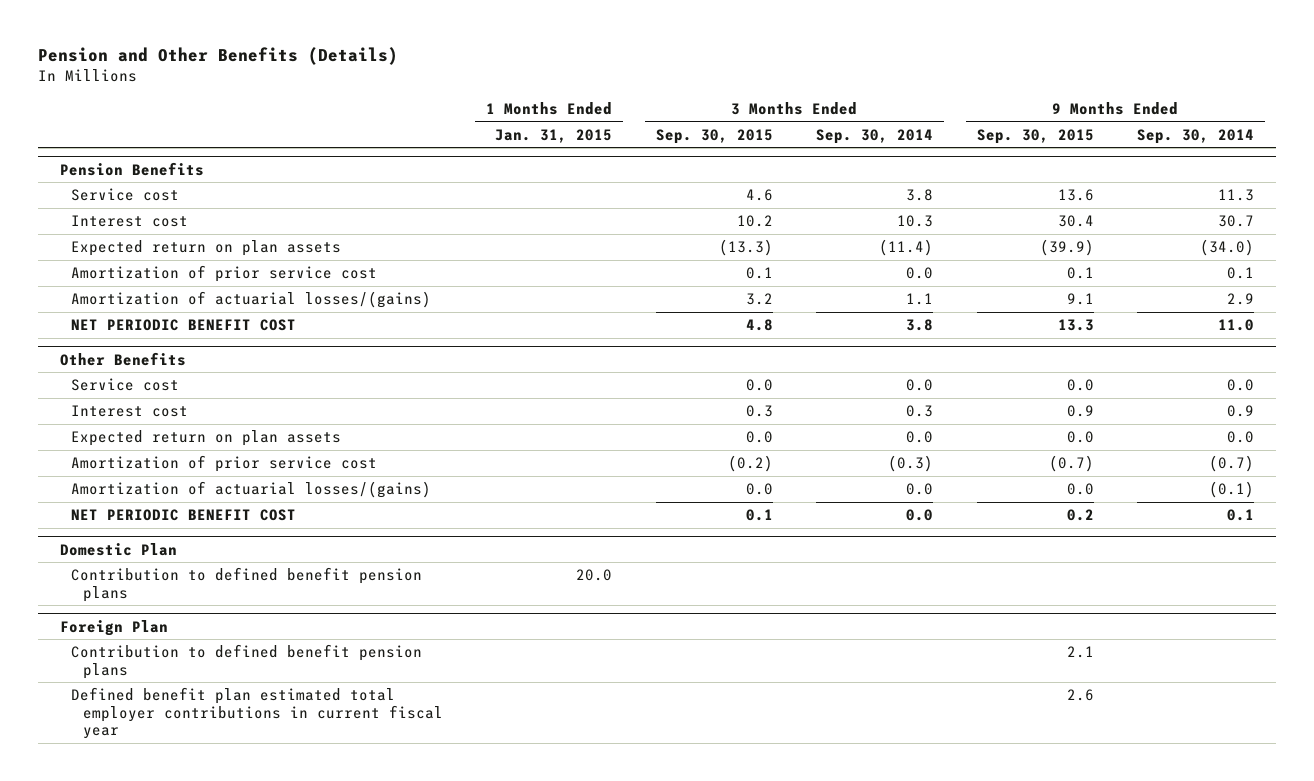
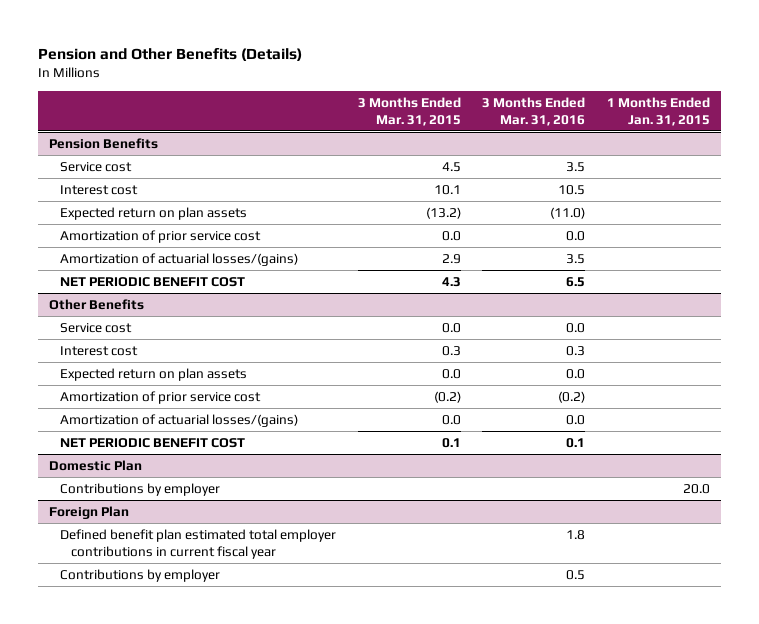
- | 1 Months Ended Jan. 31, 2015 | 3 Months Ended Sep. 30, 2015 | 3 Months Ended Sep. 30, 2014 | 9 Months Ended Sep. 30, 2015 | 9 Months Ended Sep. 30, 2014
+ | 3 Months Ended Mar. 31, 2015 | 3 Months Ended Mar. 31, 2016 | 1 Months Ended Jan. 31, 2015
@ Domestic Plan
- Contribution to defined benefit pension plans | 20.0 | | | |
+ Contributions by employer | | | 20.0
@ Foreign Plan
- Contribution to defined benefit pension plans | | | | 2.1 |
+ Contributions by employer | | 0.5 |

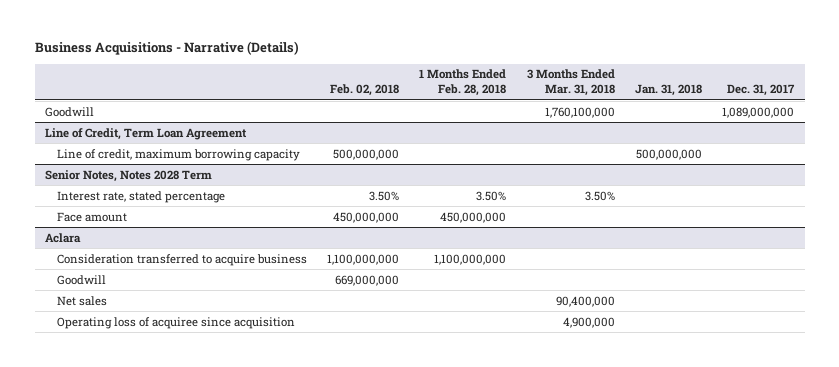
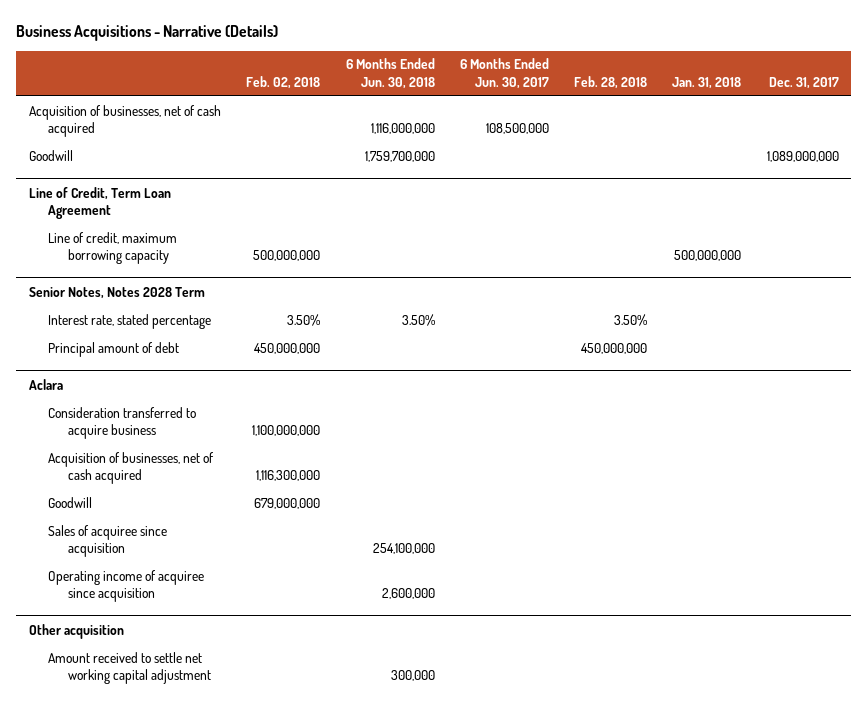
- | Feb. 02, 2018 | 1 Months Ended Feb. 28, 2018 | 3 Months Ended Mar. 31, 2018 | Jan. 31, 2018 | Dec. 31, 2017
+ | Feb. 02, 2018 | 6 Months Ended Jun. 30, 2018 | 6 Months Ended Jun. 30, 2017 | Feb. 28, 2018 | Jan. 31, 2018 | Dec. 31, 2017
+ Acquisition of businesses, net of cash acquired | | 1,116,000,000 | 108,500,000 | | |
@ Senior Notes, Notes 2028 Term
- Face amount | 450,000,000 | 450,000,000 | | |
+ Principal amount of debt | 450,000,000 | | | 450,000,000 | |
@ Aclara
- Goodwill | 669,000,000 | | | |
- Net sales | | | 90,400,000 | |
- Operating loss of acquiree since acquisition | | | 4,900,000 | |
+ Acquisition of businesses, net of cash acquired | 1,116,300,000 | | | | |
+ Goodwill | 679,000,000 | | | | |
+ Sales of acquiree since acquisition | | 254,100,000 | | | |
+ Operating income of acquiree since acquisition | | 2,600,000 | | | |
+ Other acquisition
+ Amount received to settle net working capital adjustment | | 300,000 | | | |

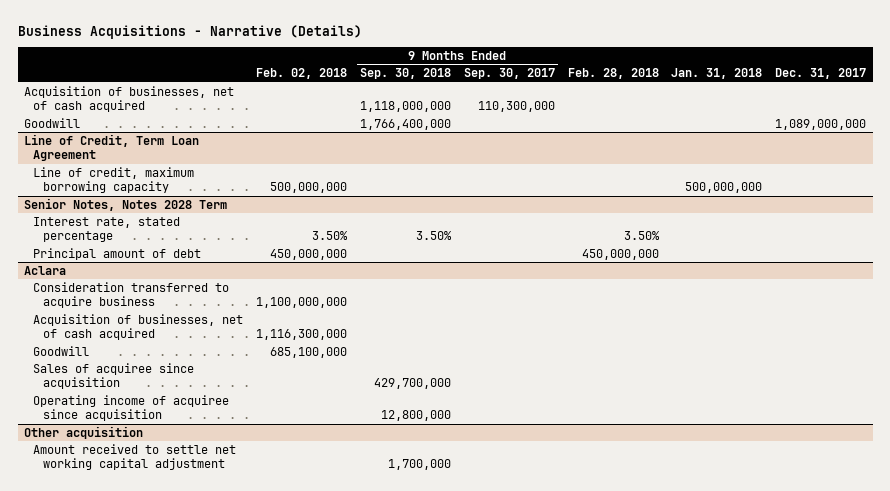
- | Feb. 02, 2018 | 6 Months Ended Jun. 30, 2018 | 6 Months Ended Jun. 30, 2017 | Feb. 28, 2018 | Jan. 31, 2018 | Dec. 31, 2017
+ | Feb. 02, 2018 | 9 Months Ended Sep. 30, 2018 | 9 Months Ended Sep. 30, 2017 | Feb. 28, 2018 | Jan. 31, 2018 | Dec. 31, 2017
@ Aclara
- Goodwill | 679,000,000 | | | | |
+ Goodwill | 685,100,000 | | | | |

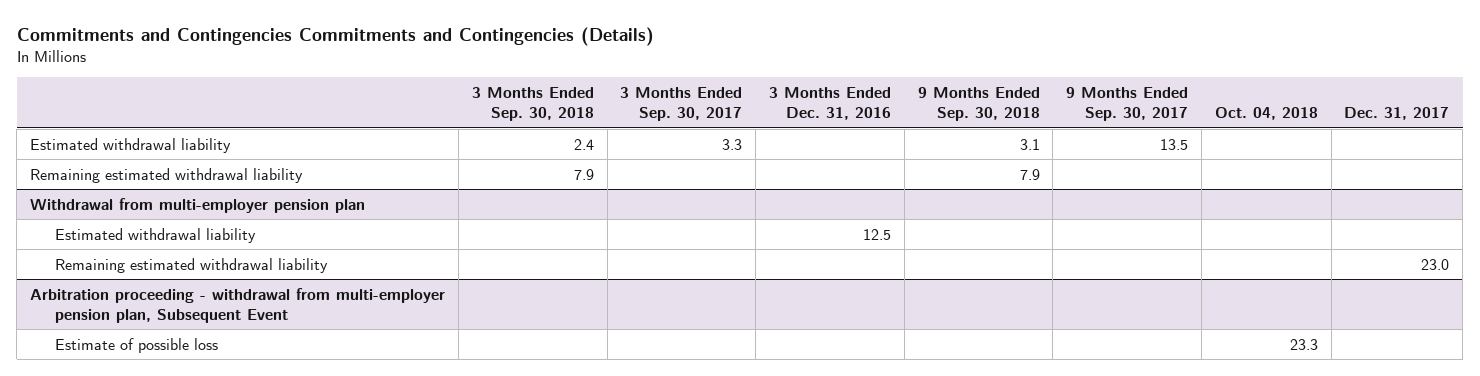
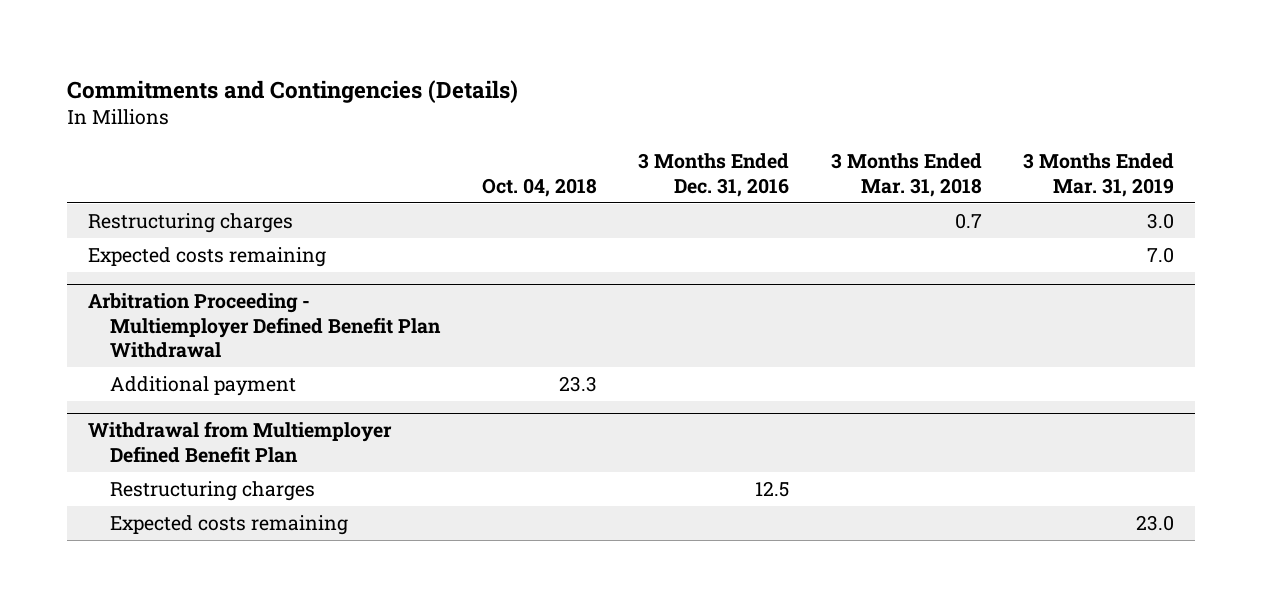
- Commitments and Contingencies Commitments and Contingencies (Details)
+ Commitments and Contingencies (Details)
- | 3 Months Ended Sep. 30, 2018 | 3 Months Ended Sep. 30, 2017 | 3 Months Ended Dec. 31, 2016 | 9 Months Ended Sep. 30, 2018 | 9 Months Ended Sep. 30, 2017 | Oct. 04, 2018 | Dec. 31, 2017
+ | Oct. 04, 2018 | 3 Months Ended Dec. 31, 2016 | 3 Months Ended Mar. 31, 2018 | 3 Months Ended Mar. 31, 2019
- Estimated withdrawal liability | 2.4 | 3.3 | | 3.1 | 13.5 | |
- Remaining estimated withdrawal liability | 7.9 | | | 7.9 | | |
- Withdrawal from multi-employer pension plan
- Estimated withdrawal liability | | | 12.5 | | | |
- Remaining estimated withdrawal liability | | | | | | | 23.0
- Arbitration proceeding - withdrawal from multi-employer pension plan, Subsequent Event
- Estimate of possible loss | | | | | | 23.3 |
+ Restructuring charges | | | 0.7 | 3.0
+ Expected costs remaining | | | | 7.0
+ Arbitration Proceeding - Multiemployer Defined Benefit Plan Withdrawal
+ Additional payment | 23.3 | | |
+ Withdrawal from Multiemployer Defined Benefit Plan
+ Restructuring charges | | 12.5 | |
+ Expected costs remaining | | | | 23.0

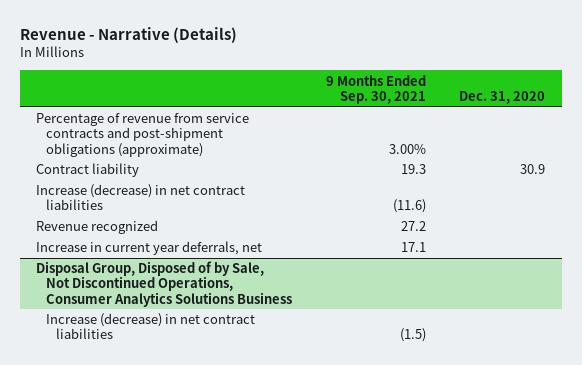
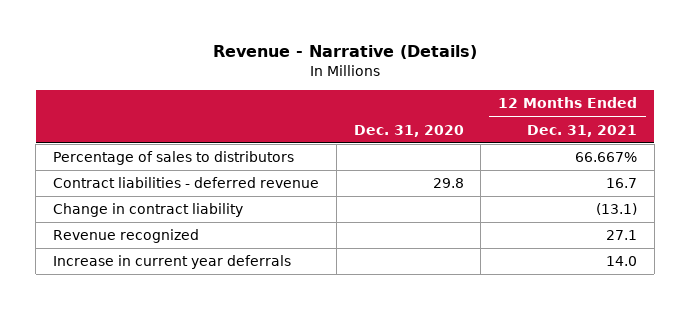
- | 9 Months Ended Sep. 30, 2021 | Dec. 31, 2020
+ | Dec. 31, 2020 | 12 Months Ended Dec. 31, 2021
- Percentage of revenue from service contracts and post-shipment obligations (approximate) | 3.00% |
- Contract liability | 19.3 | 30.9
- Increase (decrease) in net contract liabilities | (11.6) |
+ Percentage of sales to distributors | | 66.667%
+ Contract liabilities - deferred revenue | 29.8 | 16.7
+ Change in contract liability | | (13.1)
- Increase in current year deferrals, net | 17.1 |
- Disposal Group, Disposed of by Sale, Not Discontinued Operations, Consumer Analytics Solutions Business
- Increase (decrease) in net contract liabilities | (1.5) |
+ Increase in current year deferrals | | 14.0

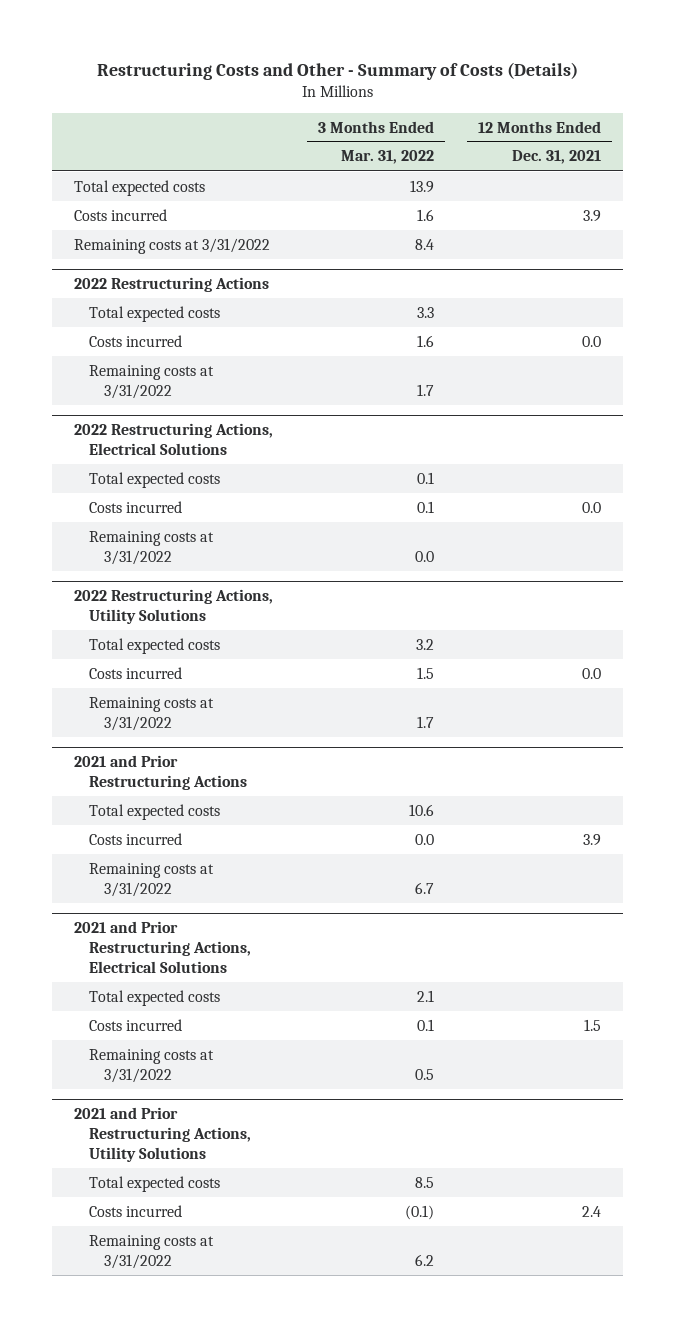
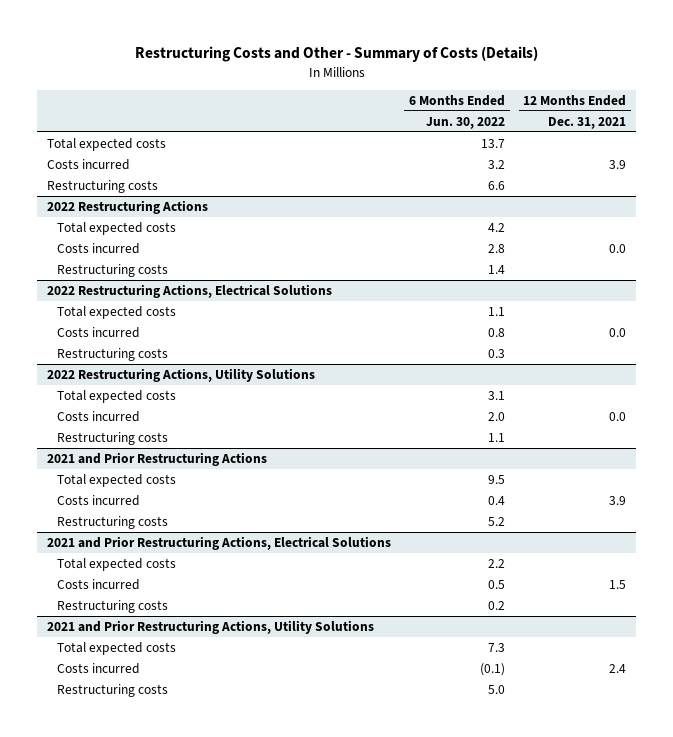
- | 3 Months Ended Mar. 31, 2022 | 12 Months Ended Dec. 31, 2021
+ | 6 Months Ended Jun. 30, 2022 | 12 Months Ended Dec. 31, 2021
- Remaining costs at 3/31/2022 | 8.4 |
+ Restructuring costs | 6.6 |
@ 2022 Restructuring Actions
- Remaining costs at 3/31/2022 | 1.7 |
+ Restructuring costs | 1.4 |
@ 2022 Restructuring Actions, Electrical Solutions
- Remaining costs at 3/31/2022 | 0.0 |
+ Restructuring costs | 0.3 |
@ 2022 Restructuring Actions, Utility Solutions
- Remaining costs at 3/31/2022 | 1.7 |
+ Restructuring costs | 1.1 |
@ 2021 and Prior Restructuring Actions
- Remaining costs at 3/31/2022 | 6.7 |
+ Restructuring costs | 5.2 |
@ 2021 and Prior Restructuring Actions, Electrical Solutions
- Remaining costs at 3/31/2022 | 0.5 |
+ Restructuring costs | 0.2 |
@ 2021 and Prior Restructuring Actions, Utility Solutions
- Remaining costs at 3/31/2022 | 6.2 |
+ Restructuring costs | 5.0 |

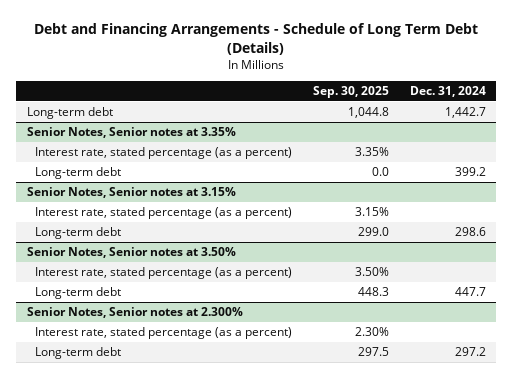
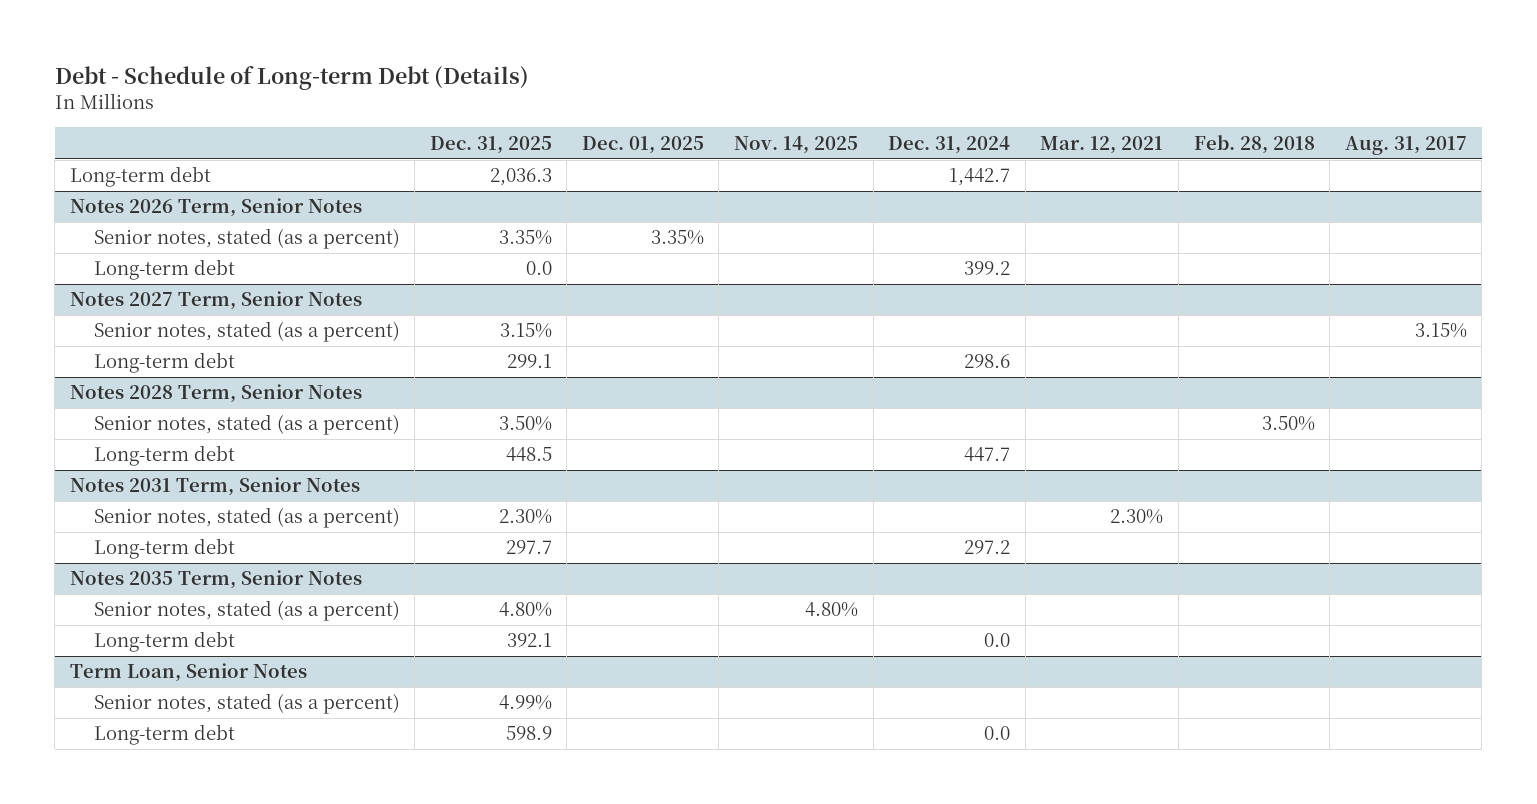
- Debt and Financing Arrangements - Schedule of Long Term Debt (Details)
+ Debt - Schedule of Long-term Debt (Details)
- | Sep. 30, 2025 | Dec. 31, 2024
+ | Dec. 31, 2025 | Dec. 01, 2025 | Nov. 14, 2025 | Dec. 31, 2024 | Mar. 12, 2021 | Feb. 28, 2018 | Aug. 31, 2017
- Senior Notes, Senior notes at 3.35%
- Interest rate, stated percentage (as a percent) | 3.35% |
+ Notes 2026 Term, Senior Notes
+ Senior notes, stated (as a percent) | 3.35% | 3.35% | | | | |
- Senior Notes, Senior notes at 3.15%
- Interest rate, stated percentage (as a percent) | 3.15% |
+ Notes 2027 Term, Senior Notes
+ Senior notes, stated (as a percent) | 3.15% | | | | | | 3.15%
- Senior Notes, Senior notes at 3.50%
- Interest rate, stated percentage (as a percent) | 3.50% |
+ Notes 2028 Term, Senior Notes
+ Senior notes, stated (as a percent) | 3.50% | | | | | 3.50% |
- Senior Notes, Senior notes at 2.300%
- Interest rate, stated percentage (as a percent) | 2.30% |
+ Notes 2031 Term, Senior Notes
+ Senior notes, stated (as a percent) | 2.30% | | | | 2.30% | |
+ Notes 2035 Term, Senior Notes
+ Senior notes, stated (as a percent) | 4.80% | | 4.80% | | | |
+ Long-term debt | 392.1 | | | 0.0 | | |
+ Term Loan, Senior Notes
+ Senior notes, stated (as a percent) | 4.99% | | | | | |
+ Long-term debt | 598.9 | | | 0.0 | | |

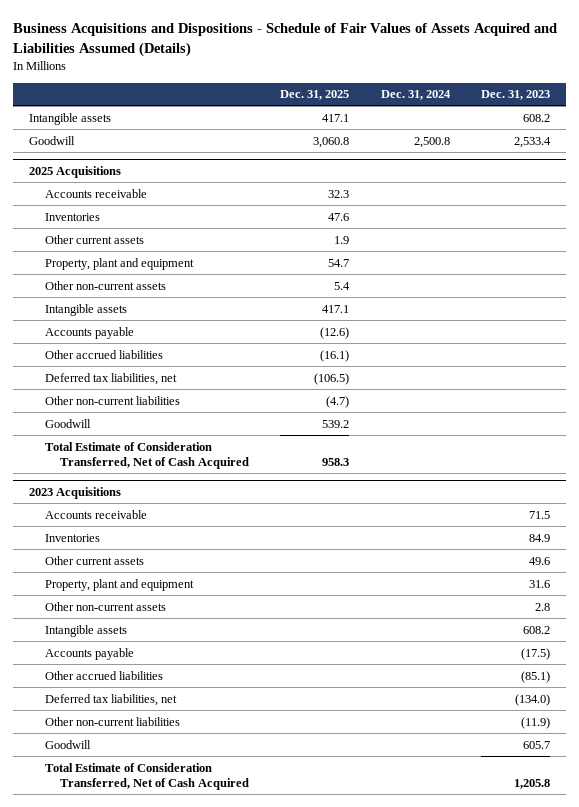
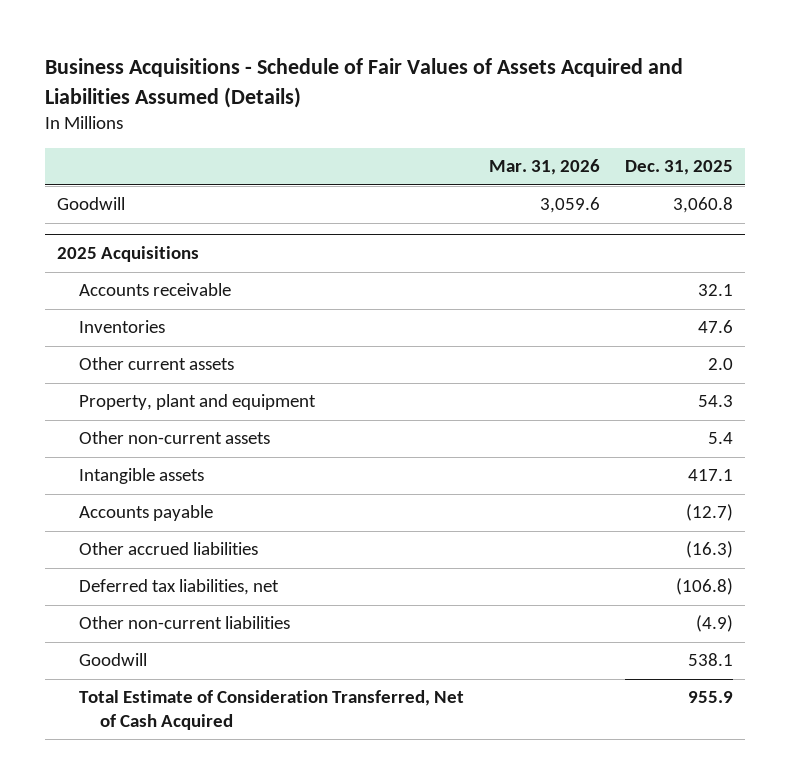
- Business Acquisitions and Dispositions - Schedule of Fair Values of Assets Acquired and Liabilities Assumed (Details)
+ Business Acquisitions - Schedule of Fair Values of Assets Acquired and Liabilities Assumed (Details)
- | Dec. 31, 2025 | Dec. 31, 2024 | Dec. 31, 2023
+ | Mar. 31, 2026 | Dec. 31, 2025
- Intangible assets | 417.1 | | 608.2
@ 2025 Acquisitions
- Accounts receivable | 32.3 | |
+ Accounts receivable | | 32.1
- Other current assets | 1.9 | |
- Property, plant and equipment | 54.7 | |
+ Other current assets | | 2.0
+ Property, plant and equipment | | 54.3
- Accounts payable | (12.6) | |
- Other accrued liabilities | (16.1) | |
- Deferred tax liabilities, net | (106.5) | |
- Other non-current liabilities | (4.7) | |
- Goodwill | 539.2 | |
- Total Estimate of Consideration Transferred, Net of Cash Acquired | 958.3 | |
- 2023 Acquisitions
- Accounts receivable | | | 71.5
- Inventories | | | 84.9
- Other current assets | | | 49.6
- Property, plant and equipment | | | 31.6
- Other non-current assets | | | 2.8
- Intangible assets | | | 608.2
- Accounts payable | | | (17.5)
- Other accrued liabilities | | | (85.1)
- Deferred tax liabilities, net | | | (134.0)
- Other non-current liabilities | | | (11.9)
- Goodwill | | | 605.7
- Total Estimate of Consideration Transferred, Net of Cash Acquired | | | 1,205.8
@ 2025 Acquisitions
+ Accounts payable | | (12.7)
+ Other accrued liabilities | | (16.3)
+ Deferred tax liabilities, net | | (106.8)
+ Other non-current liabilities | | (4.9)
+ Goodwill | | 538.1
+ Total Estimate of Consideration Transferred, Net of Cash Acquired | | 955.9

